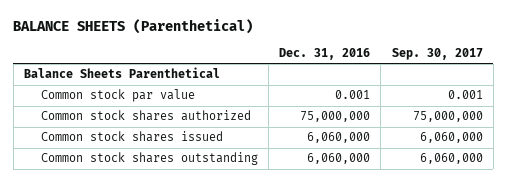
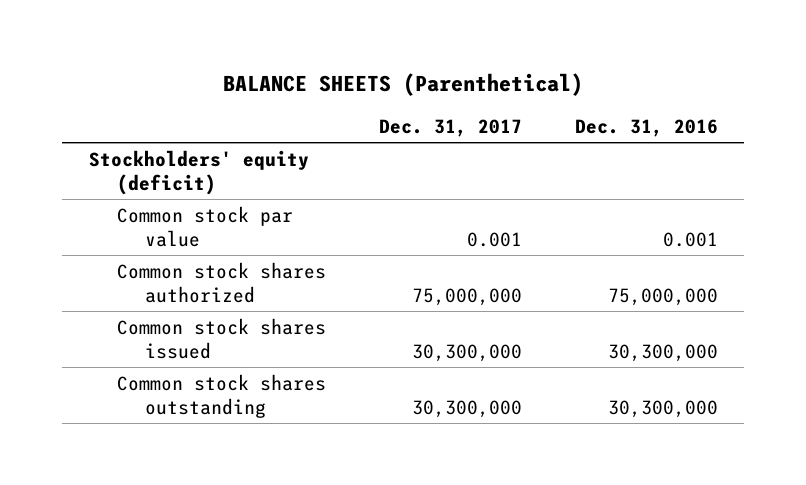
- | Dec. 31, 2016 | Sep. 30, 2017
+ | Dec. 31, 2017 | Dec. 31, 2016
- Balance Sheets Parenthetical
+ Stockholders' equity (deficit)
- Common stock shares issued | 6,060,000 | 6,060,000
- Common stock shares outstanding | 6,060,000 | 6,060,000
+ Common stock shares issued | 30,300,000 | 30,300,000
+ Common stock shares outstanding | 30,300,000 | 30,300,000

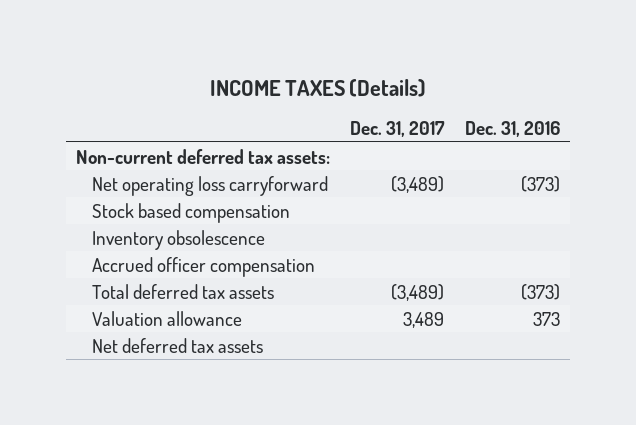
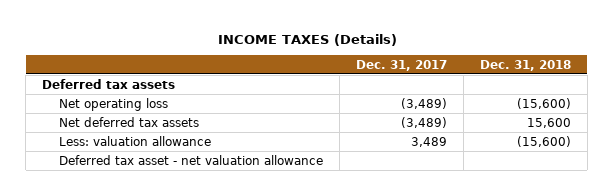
- | Dec. 31, 2017 | Dec. 31, 2016
+ | Dec. 31, 2017 | Dec. 31, 2018
- Non-current deferred tax assets:
- Net operating loss carryforward | (3,489) | (373)
- Stock based compensation
- Inventory obsolescence
- Accrued officer compensation
- Total deferred tax assets | (3,489) | (373)
- Valuation allowance | 3,489 | 373
- Net deferred tax assets
+ Deferred tax assets
+ Net operating loss | (3,489) | (15,600)
+ Net deferred tax assets | (3,489) | 15,600
+ Less: valuation allowance | 3,489 | (15,600)
+ Deferred tax asset - net valuation allowance

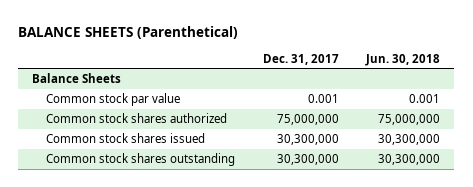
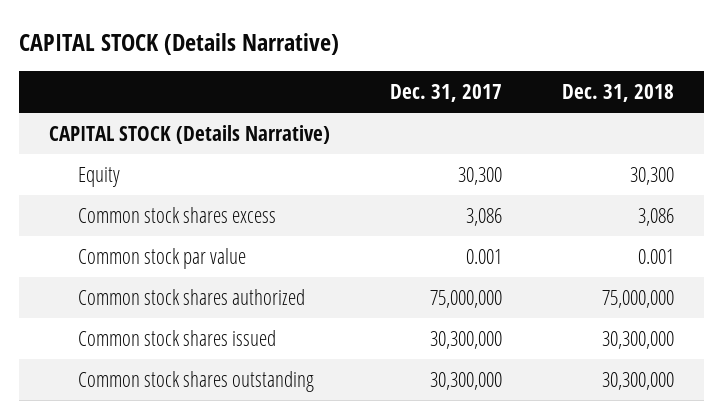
- BALANCE SHEETS (Parenthetical)
+ CAPITAL STOCK (Details Narrative)
- | Dec. 31, 2017 | Jun. 30, 2018
+ | Dec. 31, 2017 | Dec. 31, 2018
- Balance Sheets
+ CAPITAL STOCK (Details Narrative)
+ Equity | 30,300 | 30,300
+ Common stock shares excess | 3,086 | 3,086

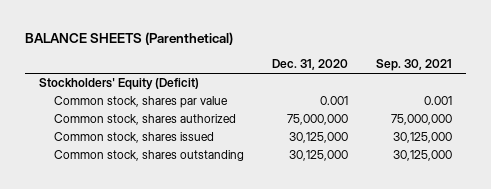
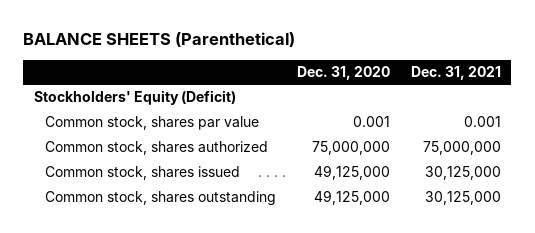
- | Dec. 31, 2020 | Sep. 30, 2021
+ | Dec. 31, 2020 | Dec. 31, 2021
- Common stock, shares issued | 30,125,000 | 30,125,000
- Common stock, shares outstanding | 30,125,000 | 30,125,000
+ Common stock, shares issued | 49,125,000 | 30,125,000
+ Common stock, shares outstanding | 49,125,000 | 30,125,000

